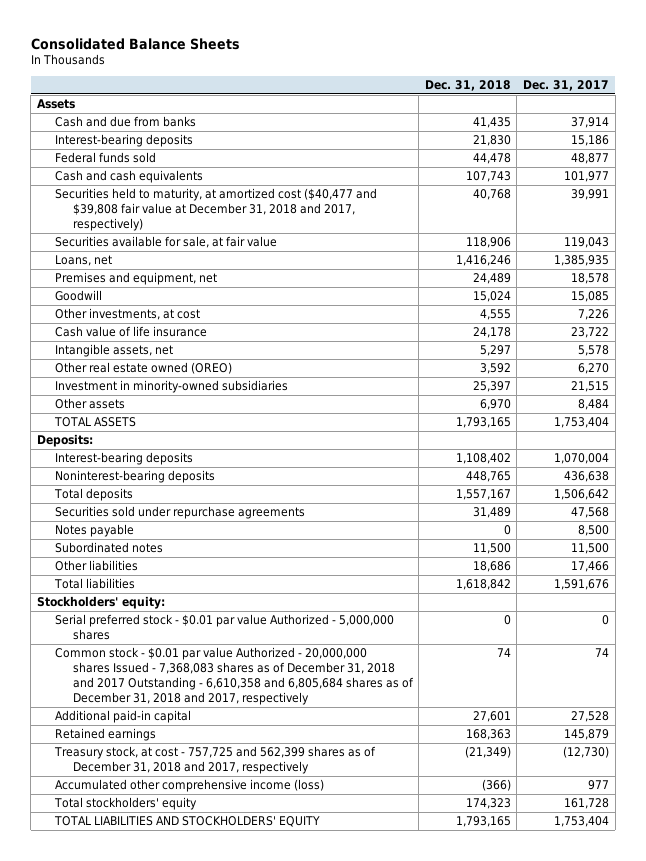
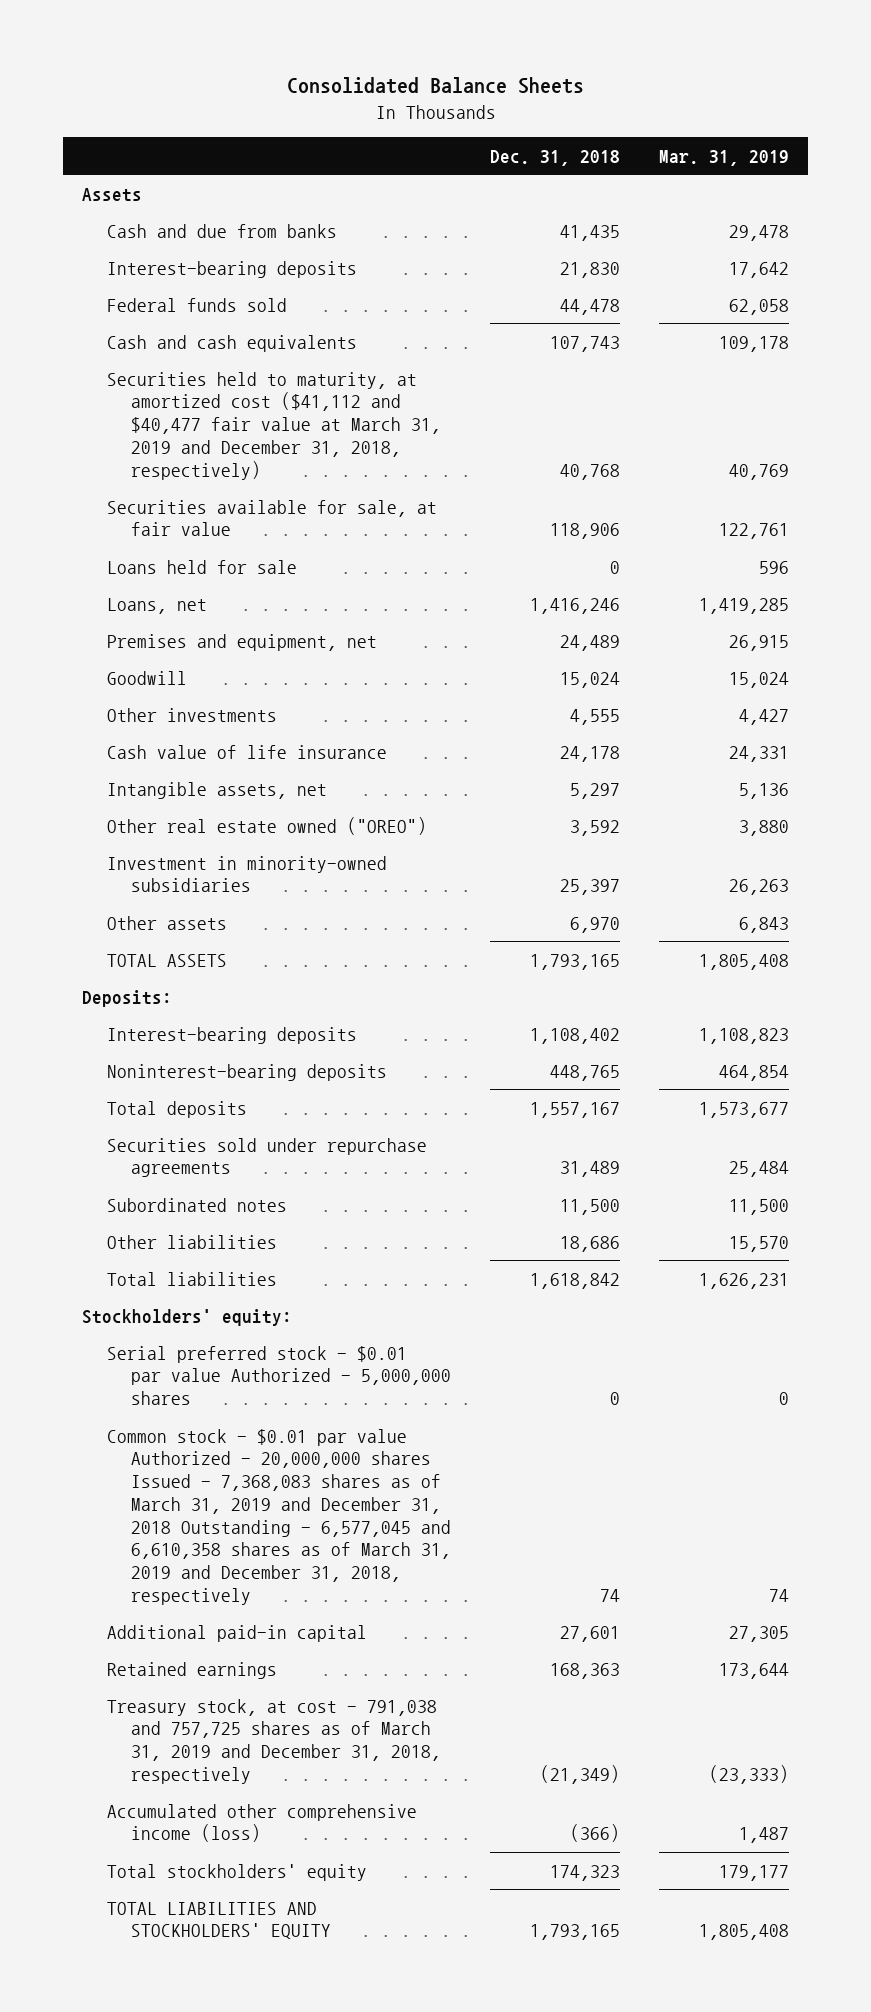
- | Dec. 31, 2018 | Dec. 31, 2017
+ | Dec. 31, 2018 | Mar. 31, 2019
- Securities held to maturity, at amortized cost ($40,477 and $39,808 fair value at December 31, 2018 and 2017, respectively) | 40,768 | 39,991
+ Securities held to maturity, at amortized cost ($41,112 and $40,477 fair value at March 31, 2019 and December 31, 2018, respectively) | 40,768 | 40,769
+ Loans held for sale | 0 | 596
- Other investments, at cost | 4,555 | 7,226
+ Other investments | 4,555 | 4,427
- Other real estate owned (OREO) | 3,592 | 6,270
+ Other real estate owned ("OREO") | 3,592 | 3,880
- Notes payable | 0 | 8,500
- Common stock - $0.01 par value Authorized - 20,000,000 shares Issued - 7,368,083 shares as of December 31, 2018 and 2017 Outstanding - 6,610,358 and 6,805,684 shares as of December 31, 2018 and 2017, respectively | 74 | 74
+ Common stock - $0.01 par value Authorized - 20,000,000 shares Issued - 7,368,083 shares as of March 31, 2019 and December 31, 2018 Outstanding - 6,577,045 and 6,610,358 shares as of March 31, 2019 and December 31, 2018, respectively | 74 | 74
- Treasury stock, at cost - 757,725 and 562,399 shares as of December 31, 2018 and 2017, respectively | (21,349) | (12,730)
+ Treasury stock, at cost - 791,038 and 757,725 shares as of March 31, 2019 and December 31, 2018, respectively | (21,349) | (23,333)

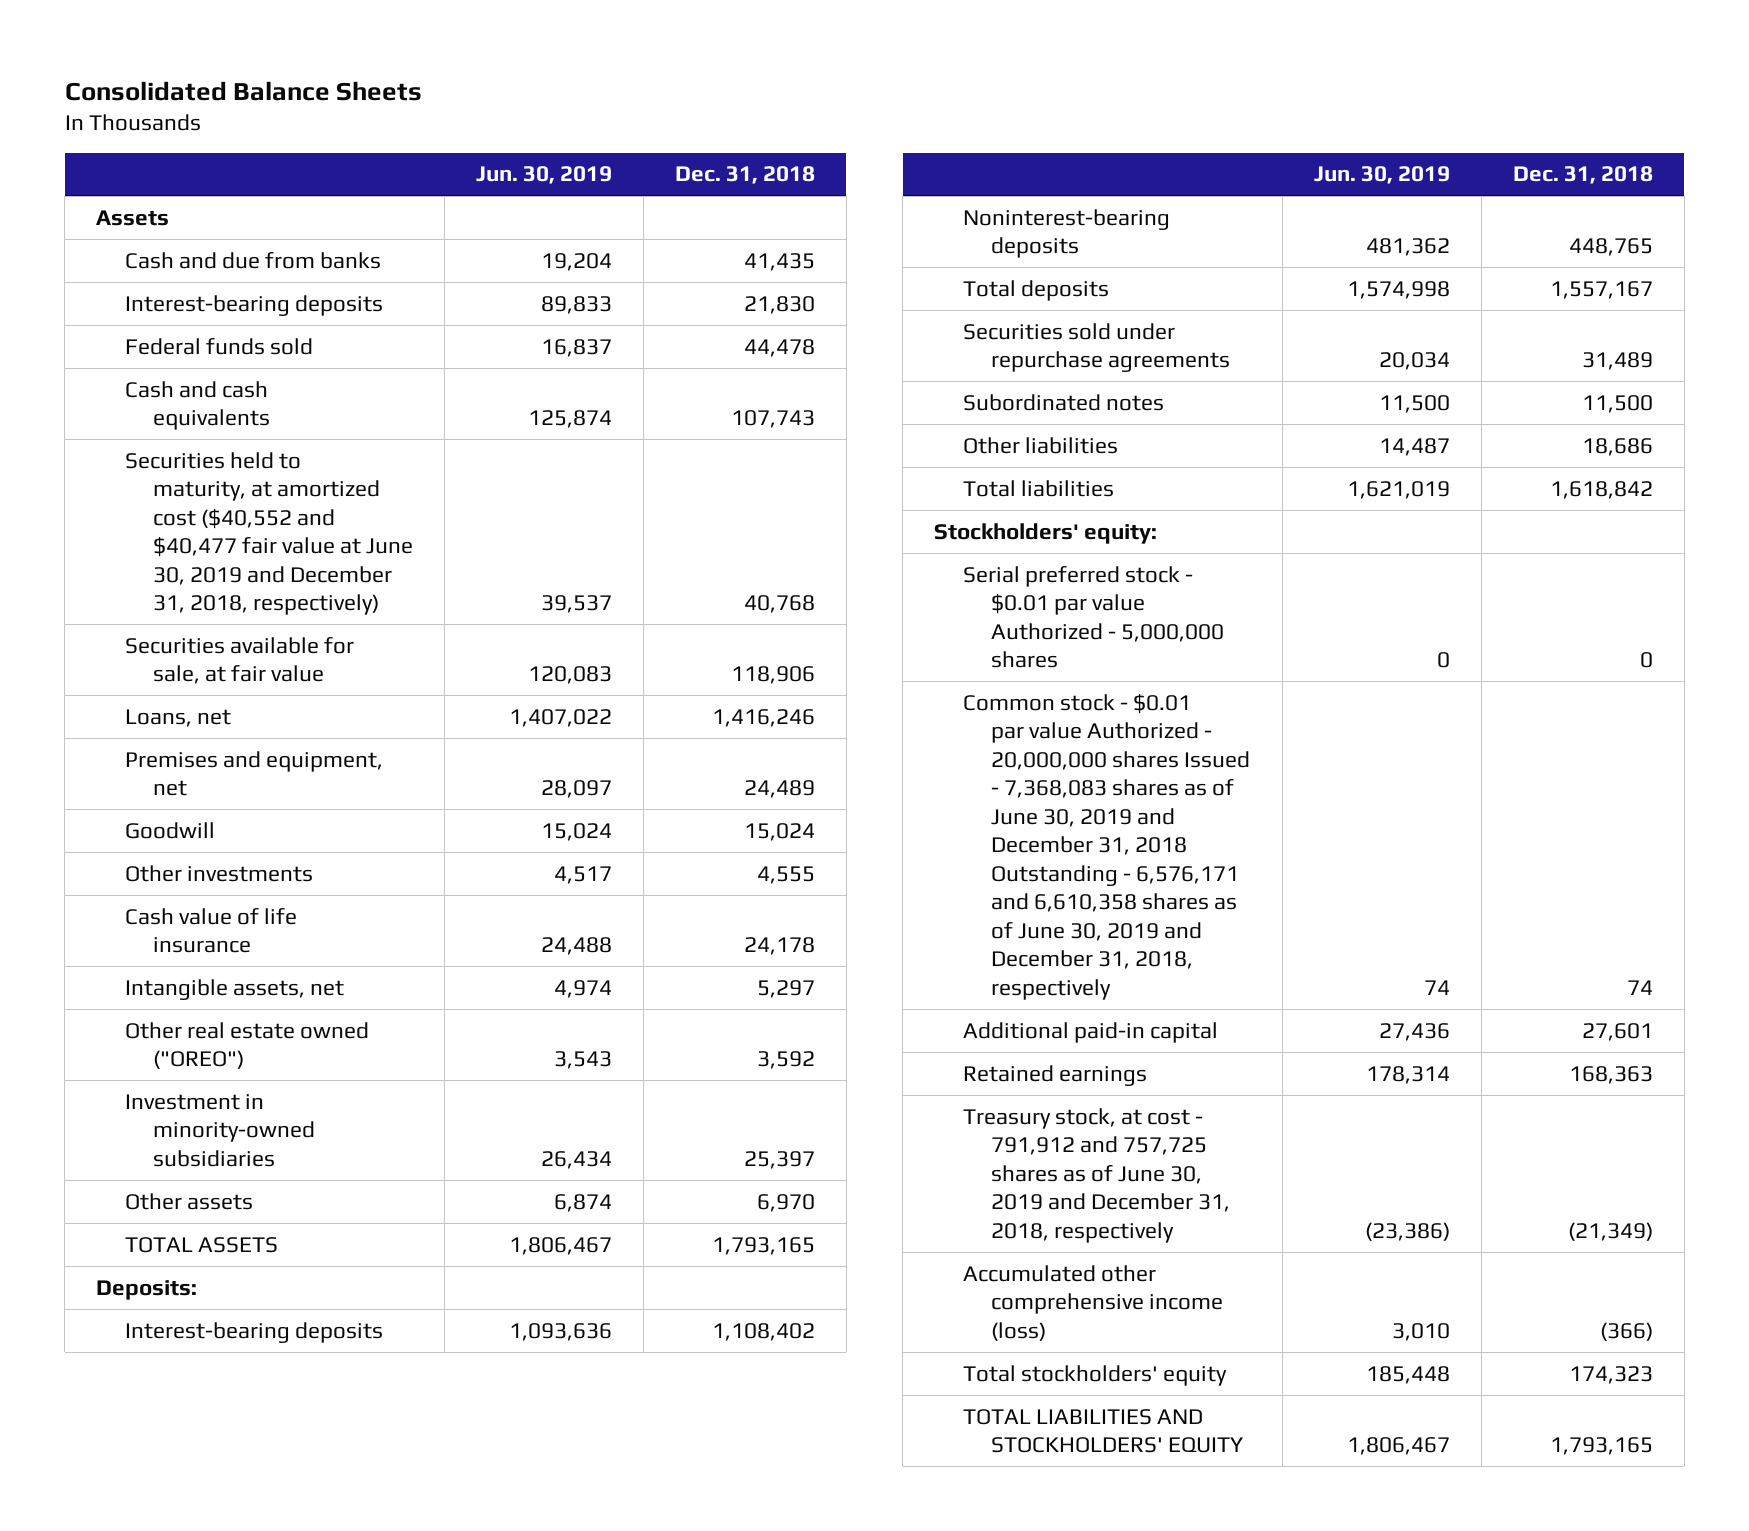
- | Dec. 31, 2018 | Mar. 31, 2019
+ | Jun. 30, 2019 | Dec. 31, 2018
- Securities held to maturity, at amortized cost ($41,112 and $40,477 fair value at March 31, 2019 and December 31, 2018, respectively) | 40,768 | 40,769
+ Securities held to maturity, at amortized cost ($40,552 and $40,477 fair value at June 30, 2019 and December 31, 2018, respectively) | 39,537 | 40,768
- Loans held for sale | 0 | 596
- Common stock - $0.01 par value Authorized - 20,000,000 shares Issued - 7,368,083 shares as of March 31, 2019 and December 31, 2018 Outstanding - 6,577,045 and 6,610,358 shares as of March 31, 2019 and December 31, 2018, respectively | 74 | 74
+ Common stock - $0.01 par value Authorized - 20,000,000 shares Issued - 7,368,083 shares as of June 30, 2019 and December 31, 2018 Outstanding - 6,576,171 and 6,610,358 shares as of June 30, 2019 and December 31, 2018, respectively | 74 | 74
- Treasury stock, at cost - 791,038 and 757,725 shares as of March 31, 2019 and December 31, 2018, respectively | (21,349) | (23,333)
+ Treasury stock, at cost - 791,912 and 757,725 shares as of June 30, 2019 and December 31, 2018, respectively | (23,386) | (21,349)

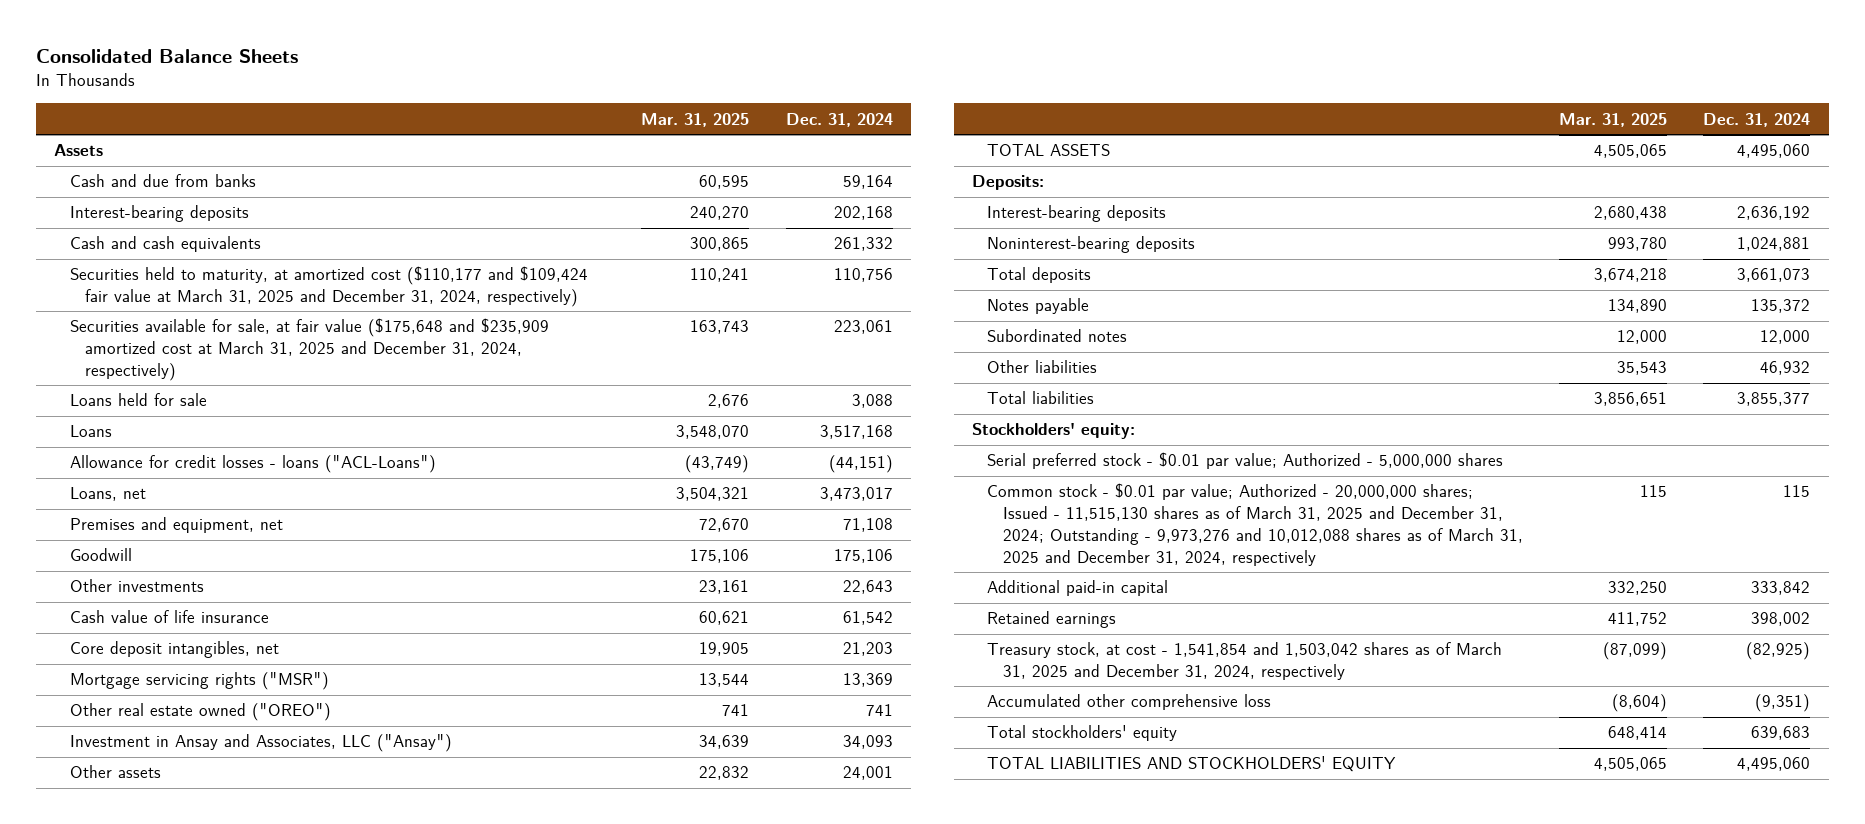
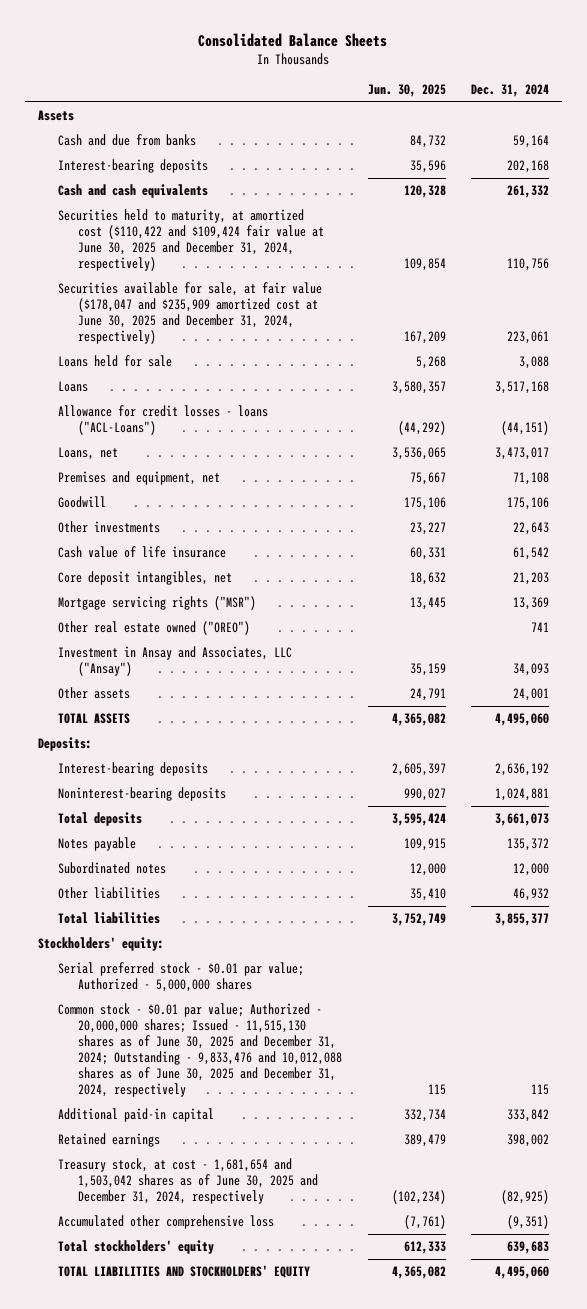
- | Mar. 31, 2025 | Dec. 31, 2024
+ | Jun. 30, 2025 | Dec. 31, 2024
- Securities held to maturity, at amortized cost ($110,177 and $109,424 fair value at March 31, 2025 and December 31, 2024, respectively) | 110,241 | 110,756
- Securities available for sale, at fair value ($175,648 and $235,909 amortized cost at March 31, 2025 and December 31, 2024, respectively) | 163,743 | 223,061
+ Securities held to maturity, at amortized cost ($110,422 and $109,424 fair value at June 30, 2025 and December 31, 2024, respectively) | 109,854 | 110,756
+ Securities available for sale, at fair value ($178,047 and $235,909 amortized cost at June 30, 2025 and December 31, 2024, respectively) | 167,209 | 223,061
- Common stock - $0.01 par value; Authorized - 20,000,000 shares; Issued - 11,515,130 shares as of March 31, 2025 and December 31, 2024; Outstanding - 9,973,276 and 10,012,088 shares as of March 31, 2025 and December 31, 2024, respectively | 115 | 115
+ Common stock - $0.01 par value; Authorized - 20,000,000 shares; Issued - 11,515,130 shares as of June 30, 2025 and December 31, 2024; Outstanding - 9,833,476 and 10,012,088 shares as of June 30, 2025 and December 31, 2024, respectively | 115 | 115
- Treasury stock, at cost - 1,541,854 and 1,503,042 shares as of March 31, 2025 and December 31, 2024, respectively | (87,099) | (82,925)
+ Treasury stock, at cost - 1,681,654 and 1,503,042 shares as of June 30, 2025 and December 31, 2024, respectively | (102,234) | (82,925)

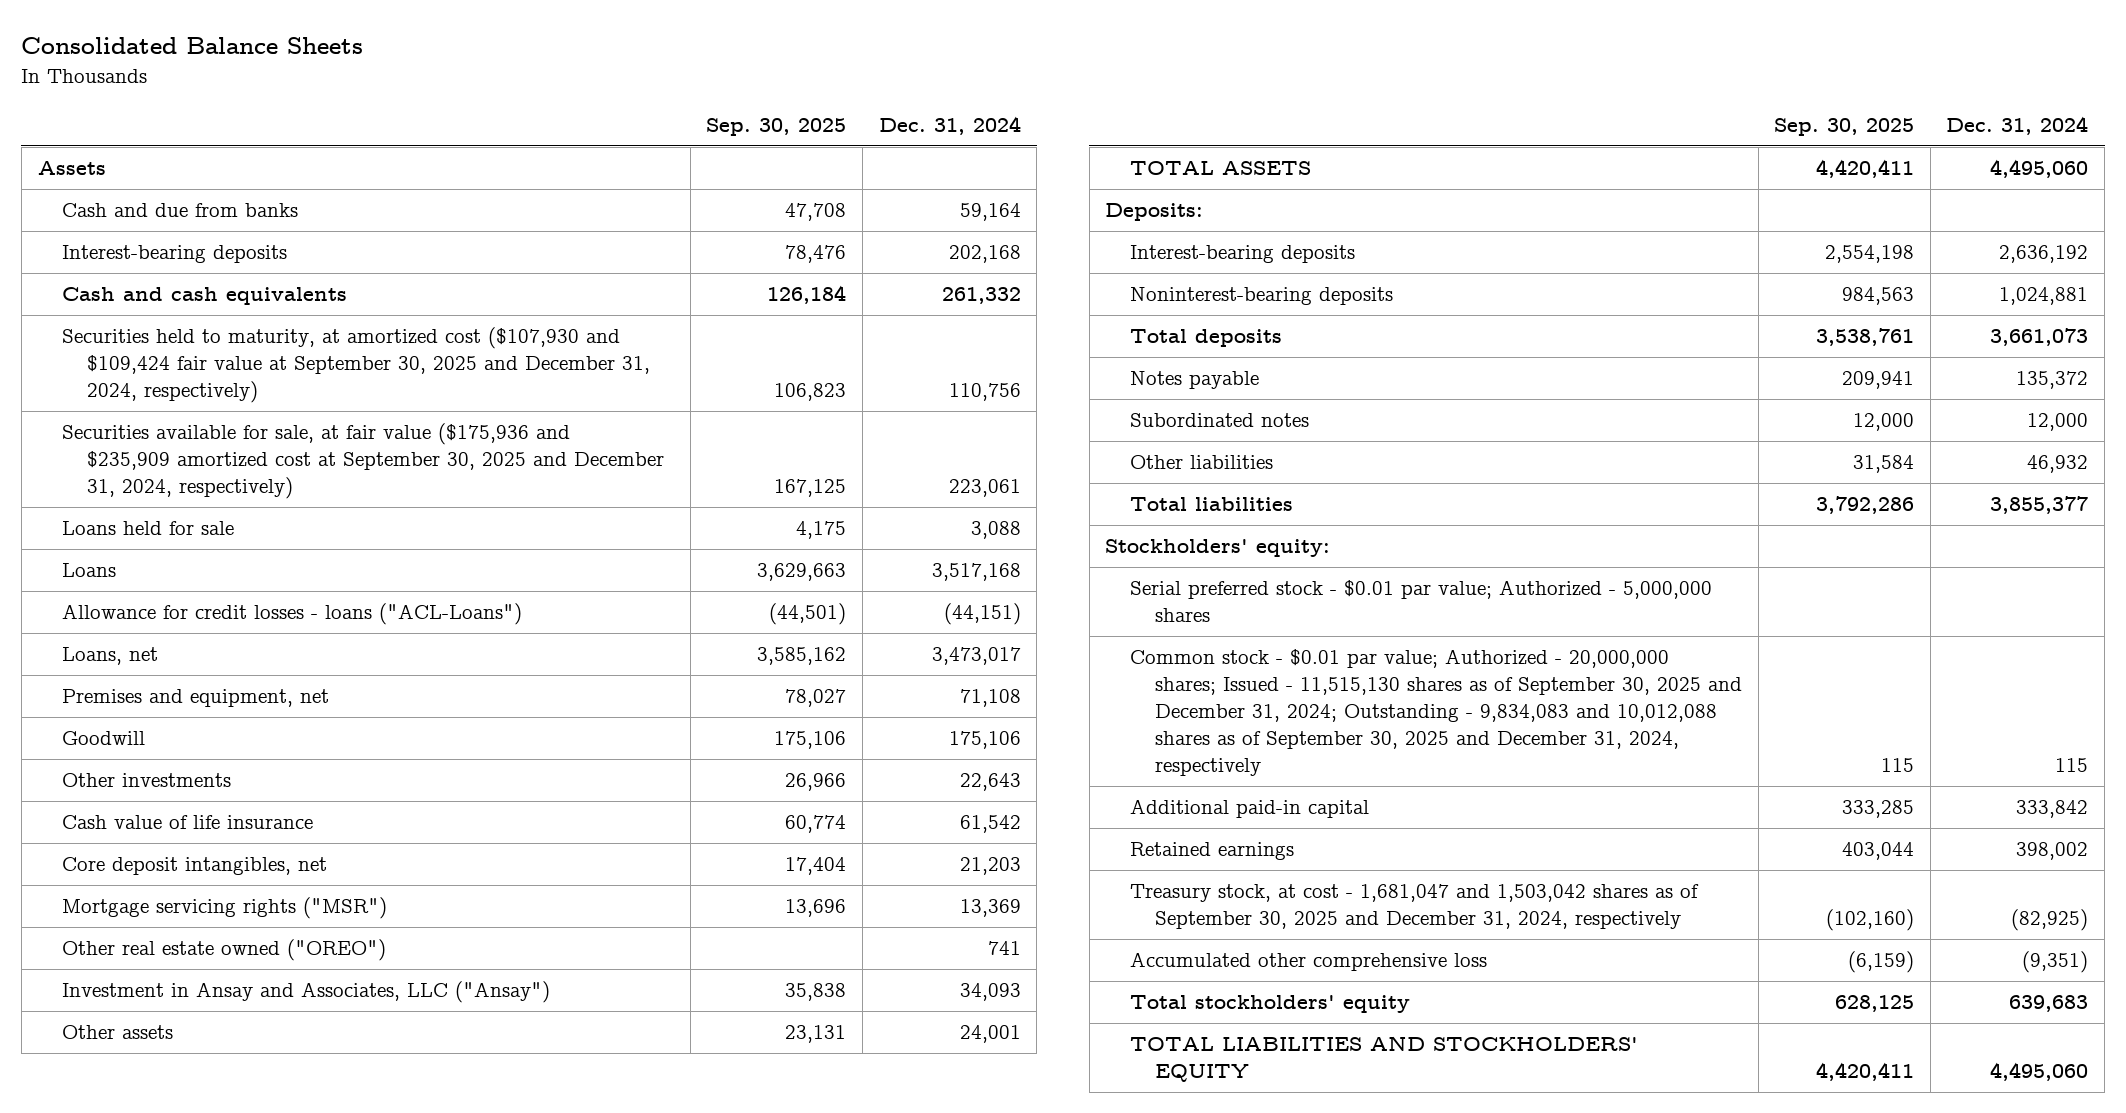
- | Jun. 30, 2025 | Dec. 31, 2024
+ | Sep. 30, 2025 | Dec. 31, 2024
- Securities held to maturity, at amortized cost ($110,422 and $109,424 fair value at June 30, 2025 and December 31, 2024, respectively) | 109,854 | 110,756
- Securities available for sale, at fair value ($178,047 and $235,909 amortized cost at June 30, 2025 and December 31, 2024, respectively) | 167,209 | 223,061
+ Securities held to maturity, at amortized cost ($107,930 and $109,424 fair value at September 30, 2025 and December 31, 2024, respectively) | 106,823 | 110,756
+ Securities available for sale, at fair value ($175,936 and $235,909 amortized cost at September 30, 2025 and December 31, 2024, respectively) | 167,125 | 223,061
- Common stock - $0.01 par value; Authorized - 20,000,000 shares; Issued - 11,515,130 shares as of June 30, 2025 and December 31, 2024; Outstanding - 9,833,476 and 10,012,088 shares as of June 30, 2025 and December 31, 2024, respectively | 115 | 115
+ Common stock - $0.01 par value; Authorized - 20,000,000 shares; Issued - 11,515,130 shares as of September 30, 2025 and December 31, 2024; Outstanding - 9,834,083 and 10,012,088 shares as of September 30, 2025 and December 31, 2024, respectively | 115 | 115
- Treasury stock, at cost - 1,681,654 and 1,503,042 shares as of June 30, 2025 and December 31, 2024, respectively | (102,234) | (82,925)
+ Treasury stock, at cost - 1,681,047 and 1,503,042 shares as of September 30, 2025 and December 31, 2024, respectively | (102,160) | (82,925)

